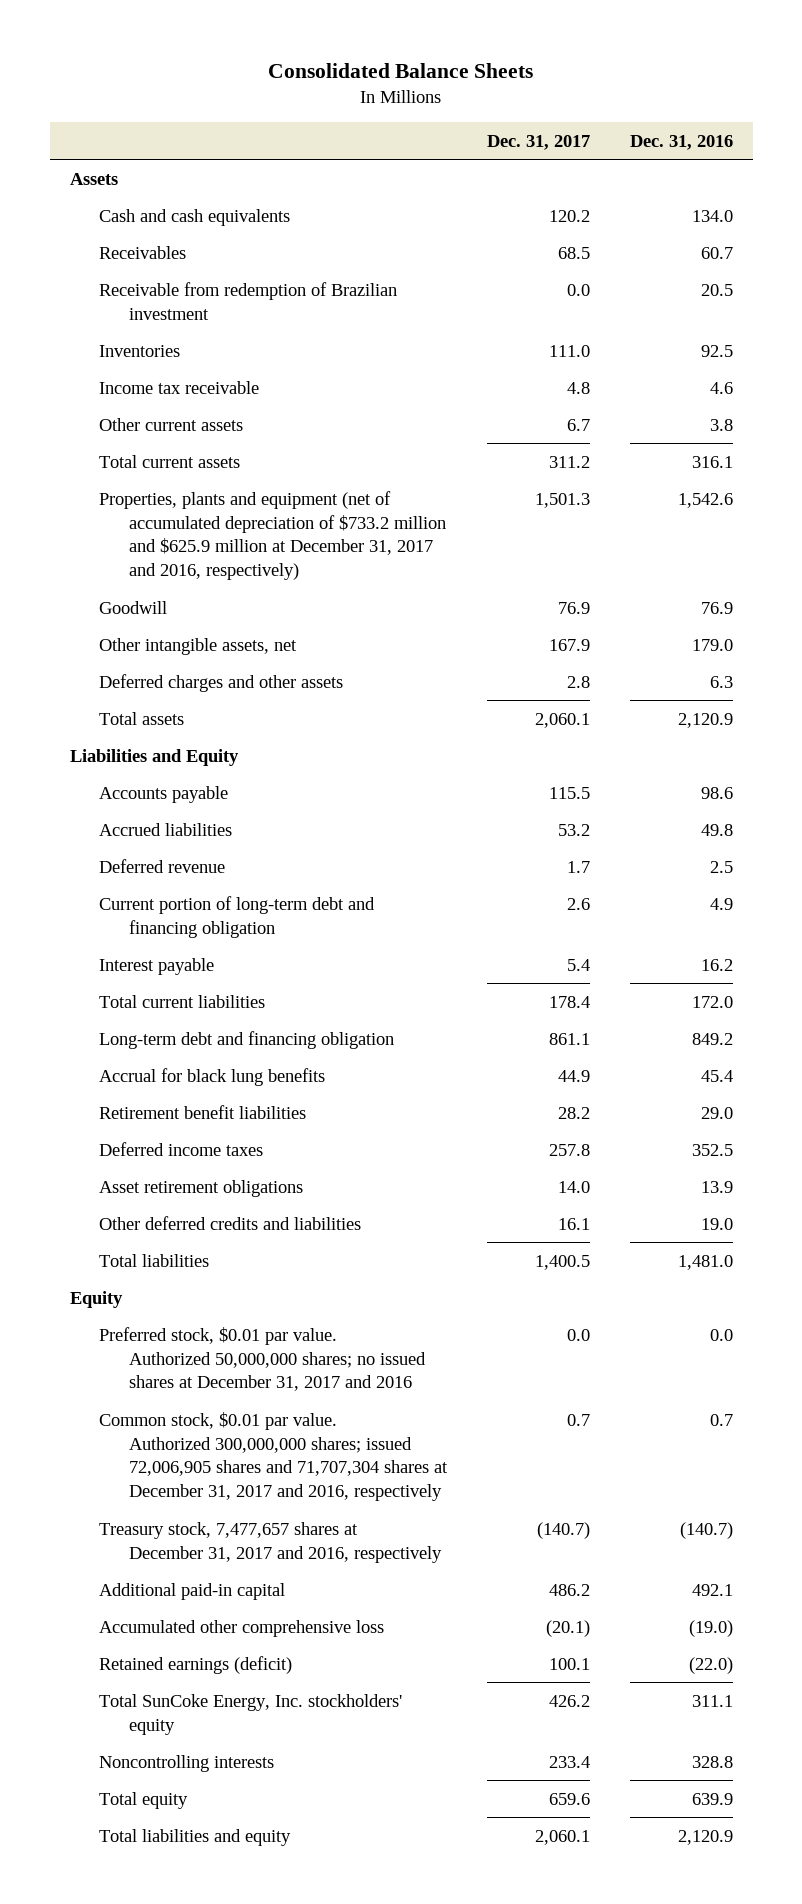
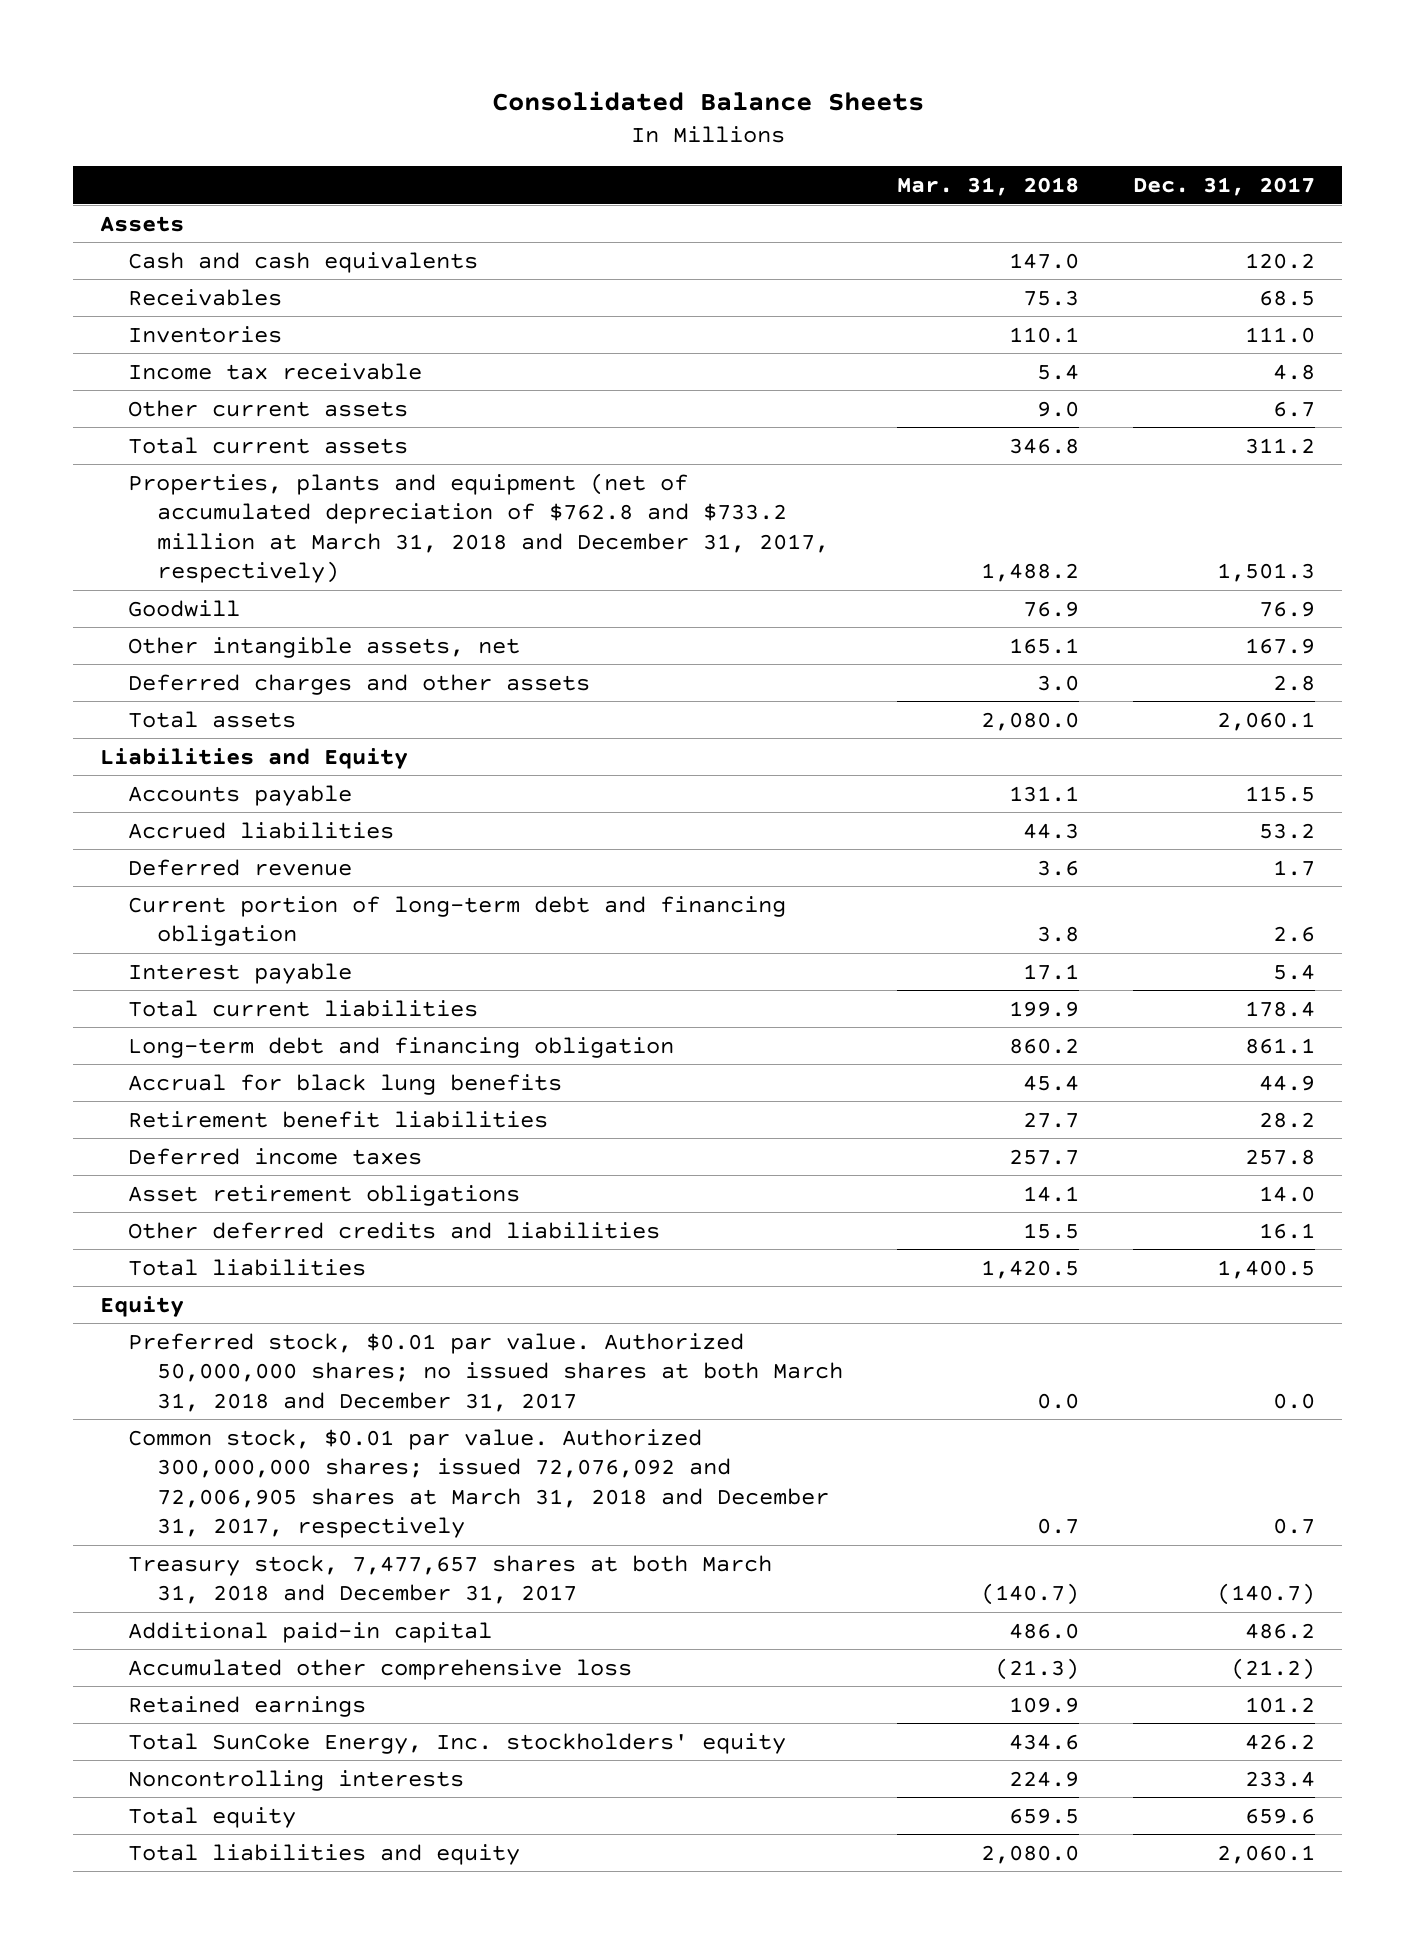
- | Dec. 31, 2017 | Dec. 31, 2016
+ | Mar. 31, 2018 | Dec. 31, 2017
- Receivable from redemption of Brazilian investment | 0.0 | 20.5
- Properties, plants and equipment (net of accumulated depreciation of $733.2 million and $625.9 million at December 31, 2017 and 2016, respectively) | 1,501.3 | 1,542.6
+ Properties, plants and equipment (net of accumulated depreciation of $762.8 and $733.2 million at March 31, 2018 and December 31, 2017, respectively) | 1,488.2 | 1,501.3
- Preferred stock, $0.01 par value. Authorized 50,000,000 shares; no issued shares at December 31, 2017 and 2016 | 0.0 | 0.0
- Common stock, $0.01 par value. Authorized 300,000,000 shares; issued 72,006,905 shares and 71,707,304 shares at December 31, 2017 and 2016, respectively | 0.7 | 0.7
- Treasury stock, 7,477,657 shares at December 31, 2017 and 2016, respectively | (140.7) | (140.7)
+ Preferred stock, $0.01 par value. Authorized 50,000,000 shares; no issued shares at both March 31, 2018 and December 31, 2017 | 0.0 | 0.0
+ Common stock, $0.01 par value. Authorized 300,000,000 shares; issued 72,076,092 and 72,006,905 shares at March 31, 2018 and December 31, 2017, respectively | 0.7 | 0.7
+ Treasury stock, 7,477,657 shares at both March 31, 2018 and December 31, 2017 | (140.7) | (140.7)
- Accumulated other comprehensive loss | (20.1) | (19.0)
- Retained earnings (deficit) | 100.1 | (22.0)
+ Accumulated other comprehensive loss | (21.3) | (21.2)
+ Retained earnings | 109.9 | 101.2

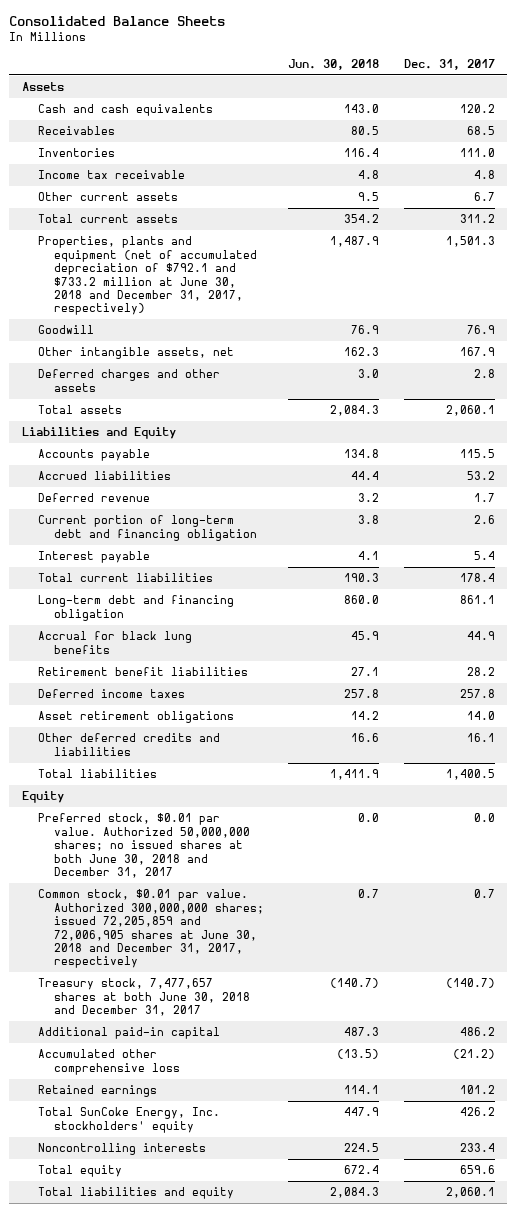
- | Mar. 31, 2018 | Dec. 31, 2017
+ | Jun. 30, 2018 | Dec. 31, 2017
- Properties, plants and equipment (net of accumulated depreciation of $762.8 and $733.2 million at March 31, 2018 and December 31, 2017, respectively) | 1,488.2 | 1,501.3
+ Properties, plants and equipment (net of accumulated depreciation of $792.1 and $733.2 million at June 30, 2018 and December 31, 2017, respectively) | 1,487.9 | 1,501.3
- Preferred stock, $0.01 par value. Authorized 50,000,000 shares; no issued shares at both March 31, 2018 and December 31, 2017 | 0.0 | 0.0
- Common stock, $0.01 par value. Authorized 300,000,000 shares; issued 72,076,092 and 72,006,905 shares at March 31, 2018 and December 31, 2017, respectively | 0.7 | 0.7
- Treasury stock, 7,477,657 shares at both March 31, 2018 and December 31, 2017 | (140.7) | (140.7)
+ Preferred stock, $0.01 par value. Authorized 50,000,000 shares; no issued shares at both June 30, 2018 and December 31, 2017 | 0.0 | 0.0
+ Common stock, $0.01 par value. Authorized 300,000,000 shares; issued 72,205,859 and 72,006,905 shares at June 30, 2018 and December 31, 2017, respectively | 0.7 | 0.7
+ Treasury stock, 7,477,657 shares at both June 30, 2018 and December 31, 2017 | (140.7) | (140.7)

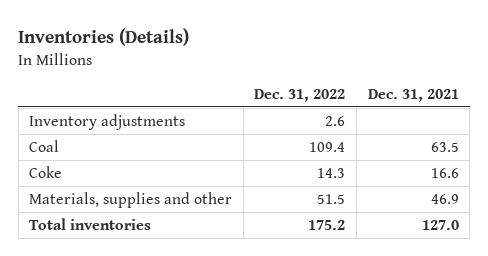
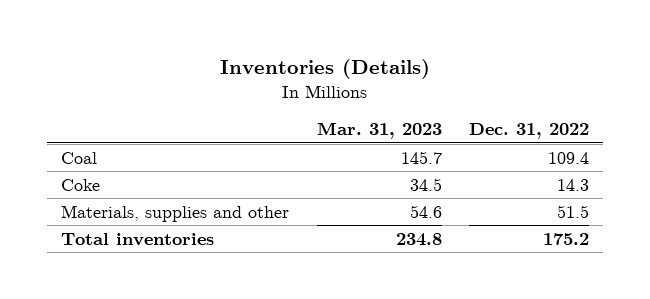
- | Dec. 31, 2022 | Dec. 31, 2021
+ | Mar. 31, 2023 | Dec. 31, 2022
- Inventory adjustments | 2.6 |

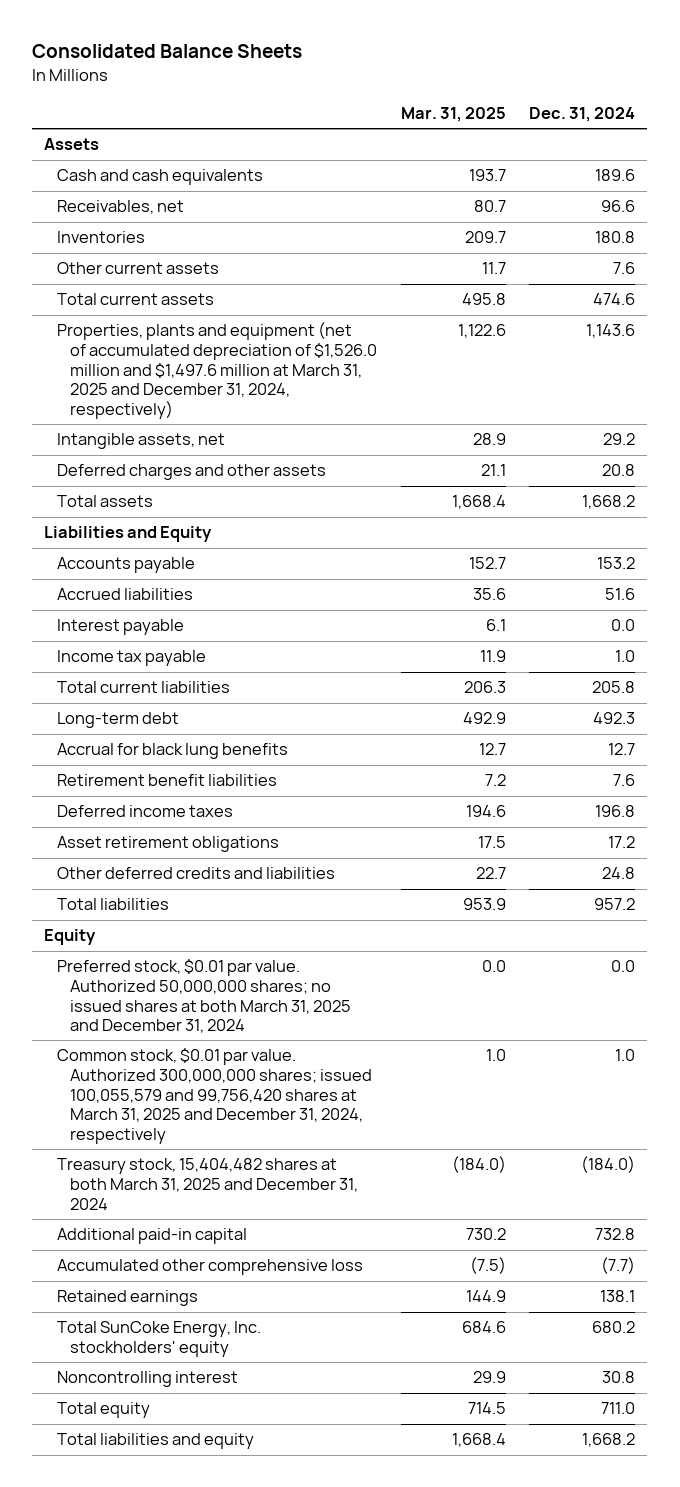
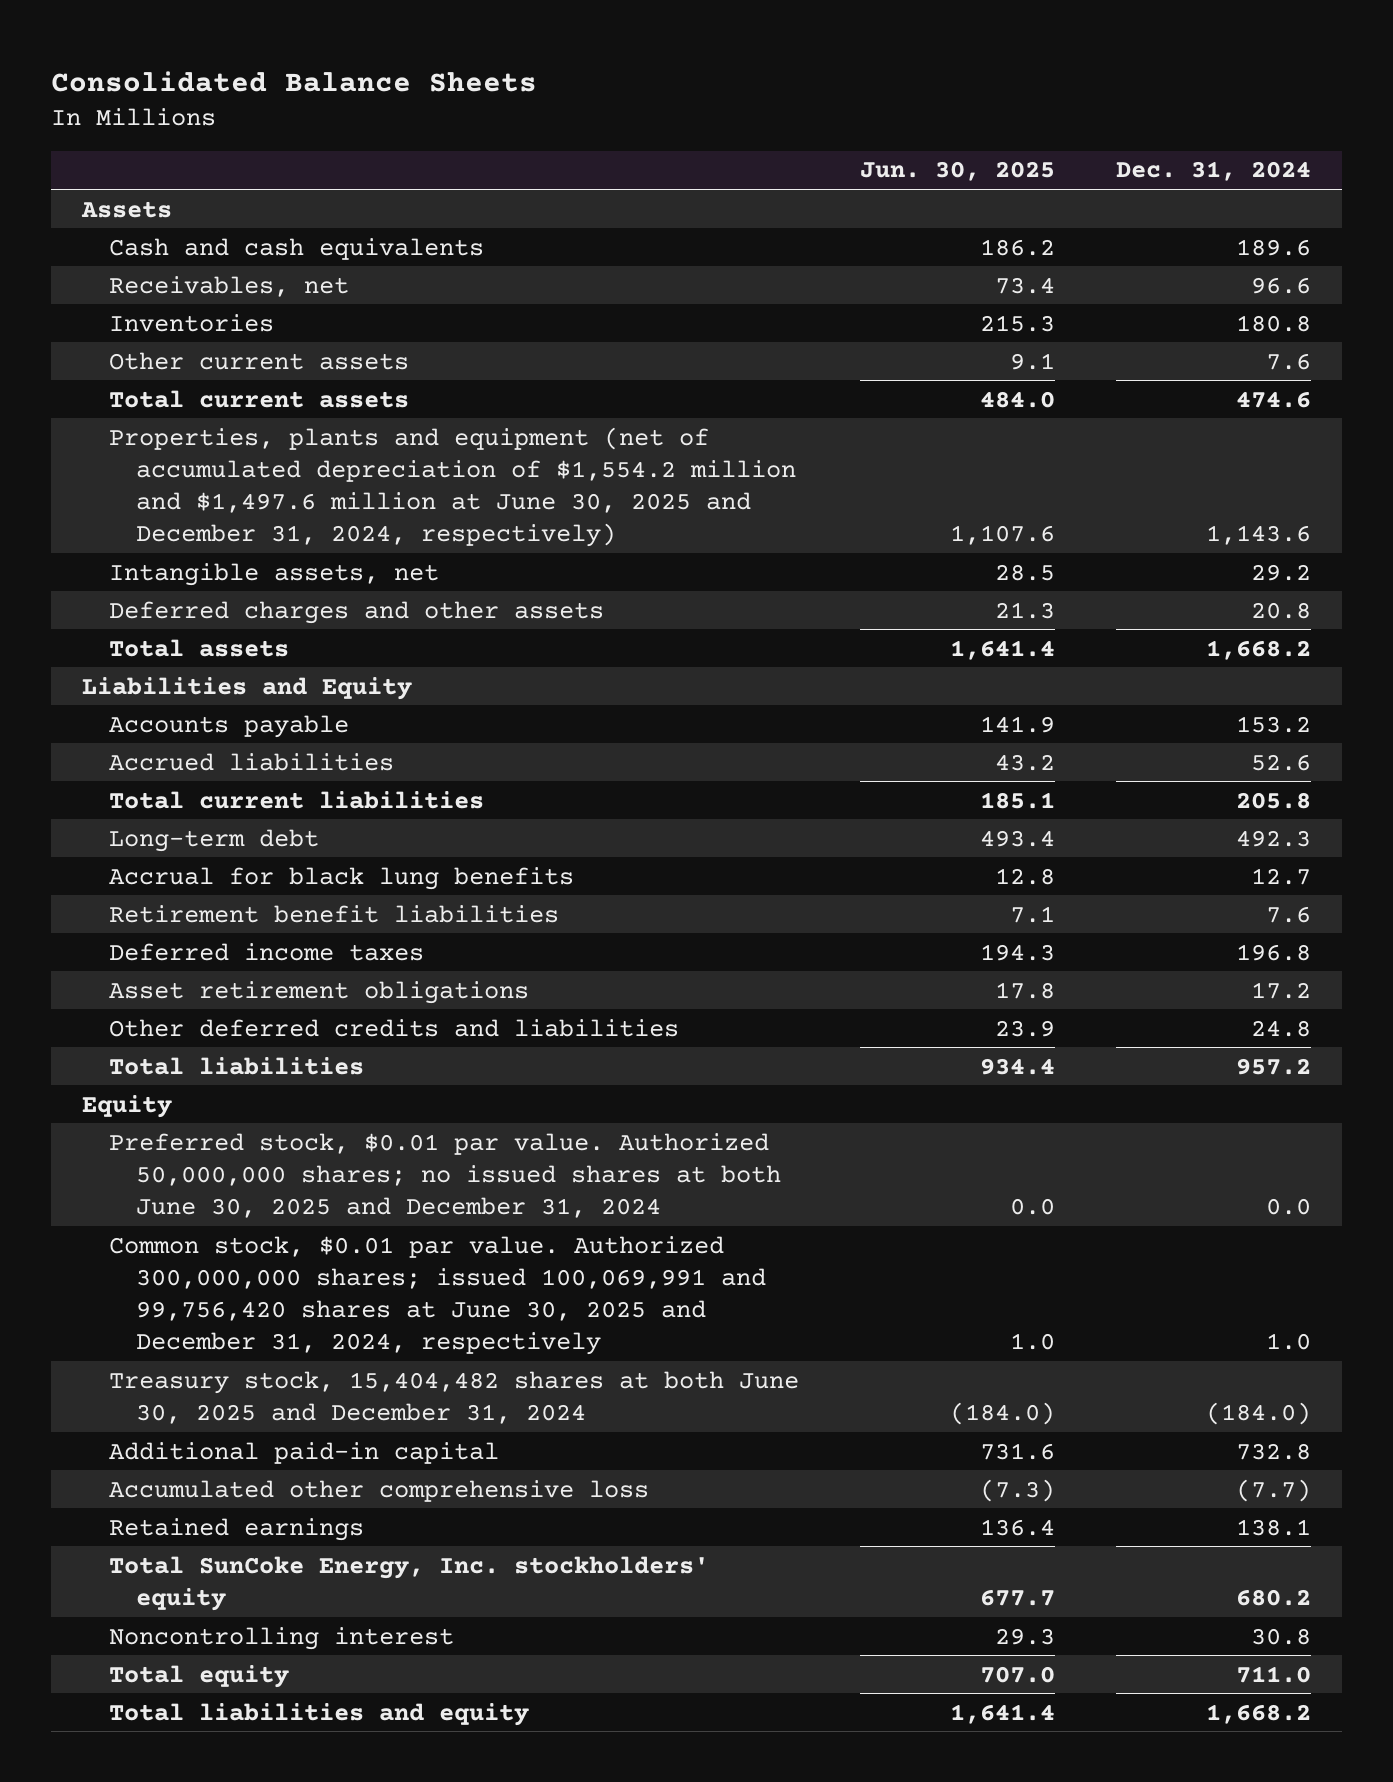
- | Mar. 31, 2025 | Dec. 31, 2024
+ | Jun. 30, 2025 | Dec. 31, 2024
- Properties, plants and equipment (net of accumulated depreciation of $1,526.0 million and $1,497.6 million at March 31, 2025 and December 31, 2024, respectively) | 1,122.6 | 1,143.6
+ Properties, plants and equipment (net of accumulated depreciation of $1,554.2 million and $1,497.6 million at June 30, 2025 and December 31, 2024, respectively) | 1,107.6 | 1,143.6
- Accrued liabilities | 35.6 | 51.6
- Interest payable | 6.1 | 0.0
- Income tax payable | 11.9 | 1.0
+ Accrued liabilities | 43.2 | 52.6
- Preferred stock, $0.01 par value. Authorized 50,000,000 shares; no issued shares at both March 31, 2025 and December 31, 2024 | 0.0 | 0.0
- Common stock, $0.01 par value. Authorized 300,000,000 shares; issued 100,055,579 and 99,756,420 shares at March 31, 2025 and December 31, 2024, respectively | 1.0 | 1.0
- Treasury stock, 15,404,482 shares at both March 31, 2025 and December 31, 2024 | (184.0) | (184.0)
+ Preferred stock, $0.01 par value. Authorized 50,000,000 shares; no issued shares at both June 30, 2025 and December 31, 2024 | 0.0 | 0.0
+ Common stock, $0.01 par value. Authorized 300,000,000 shares; issued 100,069,991 and 99,756,420 shares at June 30, 2025 and December 31, 2024, respectively | 1.0 | 1.0
+ Treasury stock, 15,404,482 shares at both June 30, 2025 and December 31, 2024 | (184.0) | (184.0)

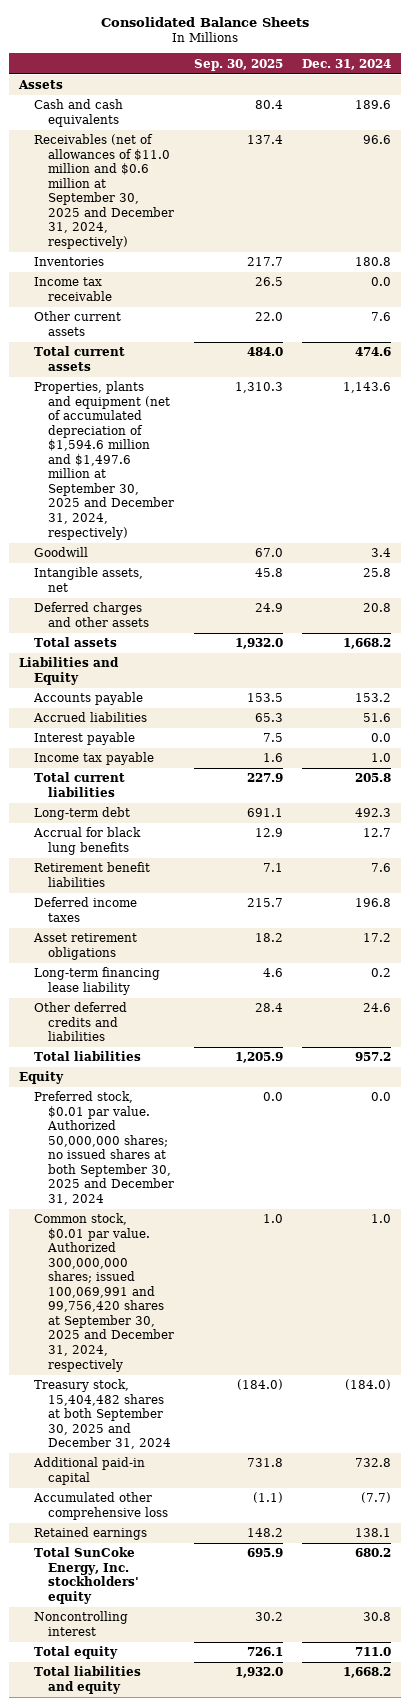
- | Jun. 30, 2025 | Dec. 31, 2024
+ | Sep. 30, 2025 | Dec. 31, 2024
- Receivables, net | 73.4 | 96.6
+ Receivables (net of allowances of $11.0 million and $0.6 million at September 30, 2025 and December 31, 2024, respectively) | 137.4 | 96.6
+ Income tax receivable | 26.5 | 0.0
- Properties, plants and equipment (net of accumulated depreciation of $1,554.2 million and $1,497.6 million at June 30, 2025 and December 31, 2024, respectively) | 1,107.6 | 1,143.6
- Intangible assets, net | 28.5 | 29.2
+ Properties, plants and equipment (net of accumulated depreciation of $1,594.6 million and $1,497.6 million at September 30, 2025 and December 31, 2024, respectively) | 1,310.3 | 1,143.6
+ Goodwill | 67.0 | 3.4
+ Intangible assets, net | 45.8 | 25.8
- Accrued liabilities | 43.2 | 52.6
+ Accrued liabilities | 65.3 | 51.6
+ Interest payable | 7.5 | 0.0
+ Income tax payable | 1.6 | 1.0
- Other deferred credits and liabilities | 23.9 | 24.8
+ Long-term financing lease liability | 4.6 | 0.2
+ Other deferred credits and liabilities | 28.4 | 24.6
- Preferred stock, $0.01 par value. Authorized 50,000,000 shares; no issued shares at both June 30, 2025 and December 31, 2024 | 0.0 | 0.0
- Common stock, $0.01 par value. Authorized 300,000,000 shares; issued 100,069,991 and 99,756,420 shares at June 30, 2025 and December 31, 2024, respectively | 1.0 | 1.0
- Treasury stock, 15,404,482 shares at both June 30, 2025 and December 31, 2024 | (184.0) | (184.0)
+ Preferred stock, $0.01 par value. Authorized 50,000,000 shares; no issued shares at both September 30, 2025 and December 31, 2024 | 0.0 | 0.0
+ Common stock, $0.01 par value. Authorized 300,000,000 shares; issued 100,069,991 and 99,756,420 shares at September 30, 2025 and December 31, 2024, respectively | 1.0 | 1.0
+ Treasury stock, 15,404,482 shares at both September 30, 2025 and December 31, 2024 | (184.0) | (184.0)

